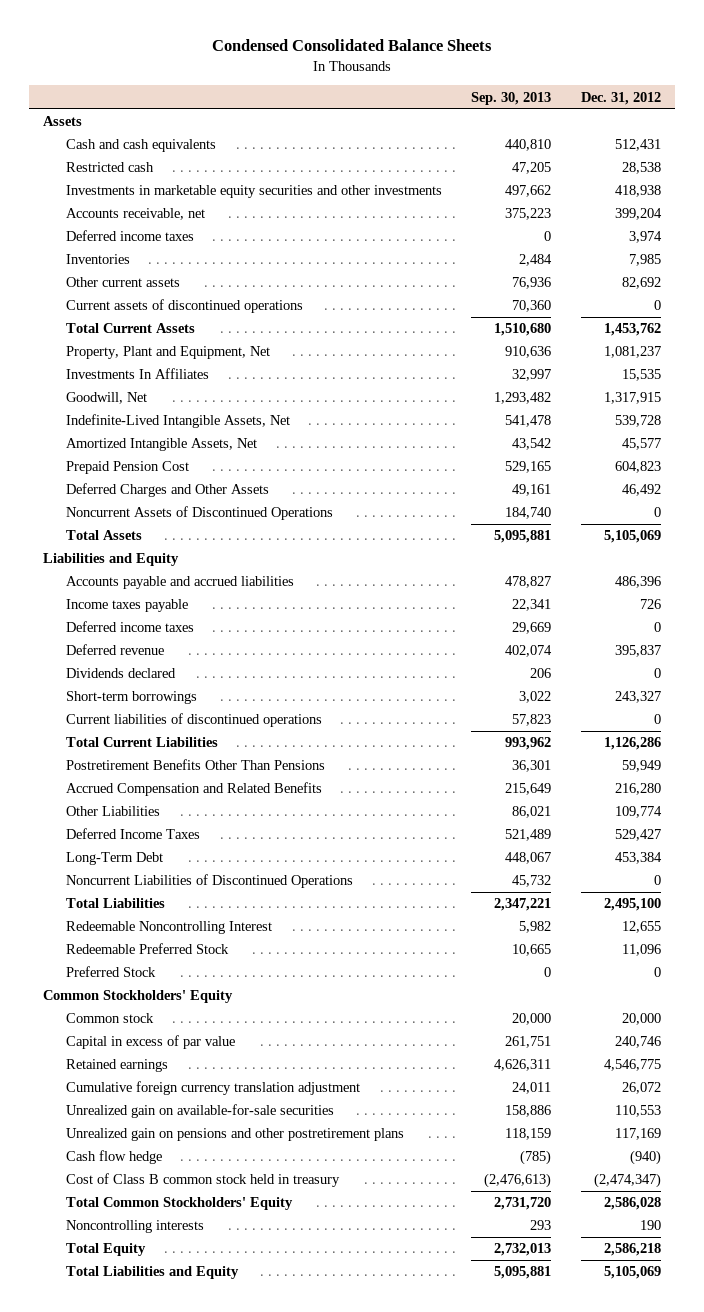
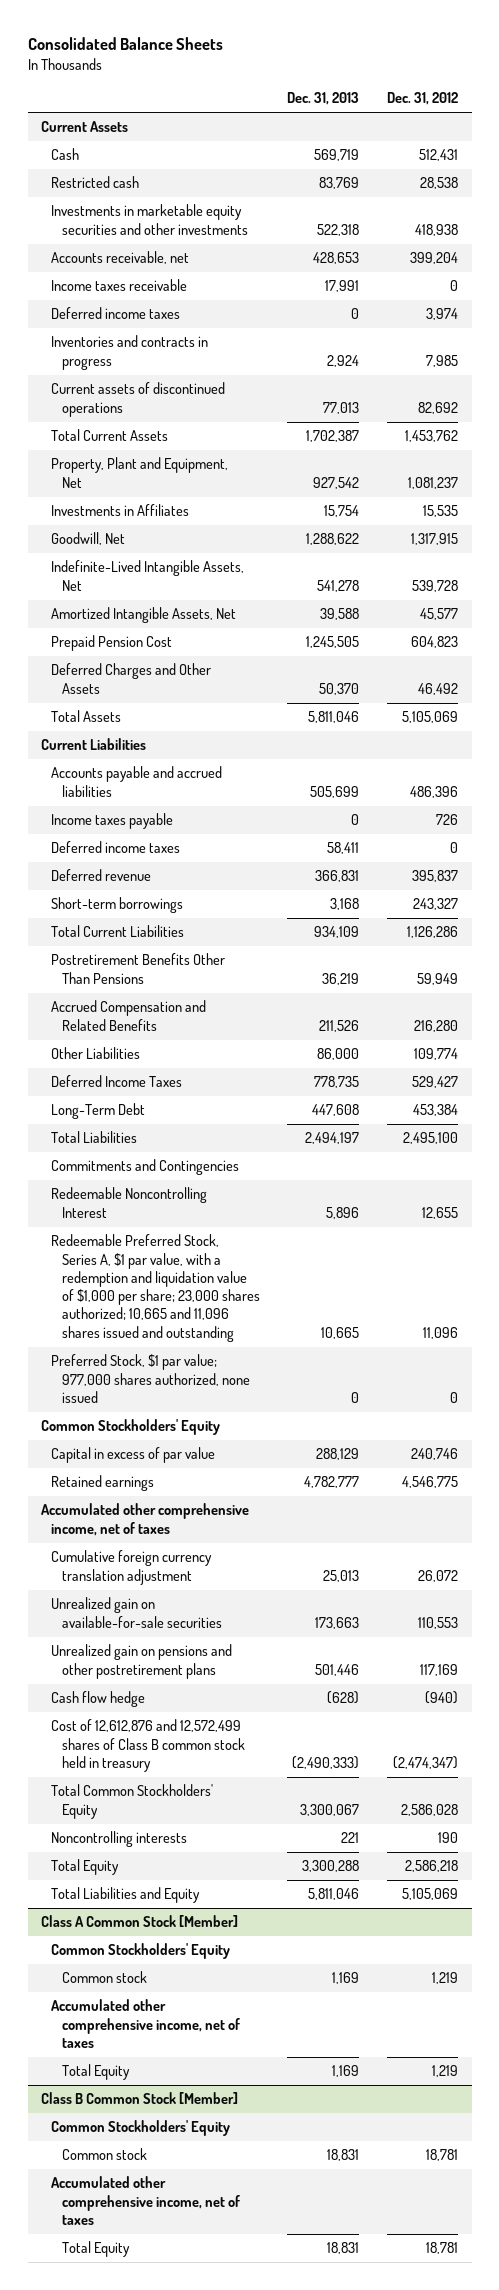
- Condensed Consolidated Balance Sheets
+ Consolidated Balance Sheets
- | Sep. 30, 2013 | Dec. 31, 2012
+ | Dec. 31, 2013 | Dec. 31, 2012
- Assets
- Cash and cash equivalents | 440,810 | 512,431
+ Current Assets
+ Cash | 569,719 | 512,431
+ Income taxes receivable | 17,991 | 0
- Inventories | 2,484 | 7,985
- Other current assets | 76,936 | 82,692
- Current assets of discontinued operations | 70,360 | 0
+ Inventories and contracts in progress | 2,924 | 7,985
+ Current assets of discontinued operations | 77,013 | 82,692
- Investments In Affiliates | 32,997 | 15,535
+ Investments in Affiliates | 15,754 | 15,535
- Noncurrent Assets of Discontinued Operations | 184,740 | 0
- Liabilities and Equity
+ Current Liabilities
- Dividends declared | 206 | 0
- Current liabilities of discontinued operations | 57,823 | 0
- Noncurrent Liabilities of Discontinued Operations | 45,732 | 0
+ Commitments and Contingencies
- Redeemable Preferred Stock | 10,665 | 11,096
- Preferred Stock | 0 | 0
+ Redeemable Preferred Stock, Series A, $1 par value, with a redemption and liquidation value of $1,000 per share; 23,000 shares authorized; 10,665 and 11,096 shares issued and outstanding | 10,665 | 11,096
+ Preferred Stock, $1 par value; 977,000 shares authorized, none issued | 0 | 0
- Common stock | 20,000 | 20,000
+ Accumulated other comprehensive income, net of taxes
- Cost of Class B common stock held in treasury | (2,476,613) | (2,474,347)
+ Cost of 12,612,876 and 12,572,499 shares of Class B common stock held in treasury | (2,490,333) | (2,474,347)
+ Class A Common Stock [Member]
+ Common Stockholders' Equity
+ Common stock | 1,169 | 1,219
+ Accumulated other comprehensive income, net of taxes
+ Total Equity | 1,169 | 1,219
+ Class B Common Stock [Member]
+ Common Stockholders' Equity
+ Common stock | 18,831 | 18,781
+ Accumulated other comprehensive income, net of taxes
+ Total Equity | 18,831 | 18,781

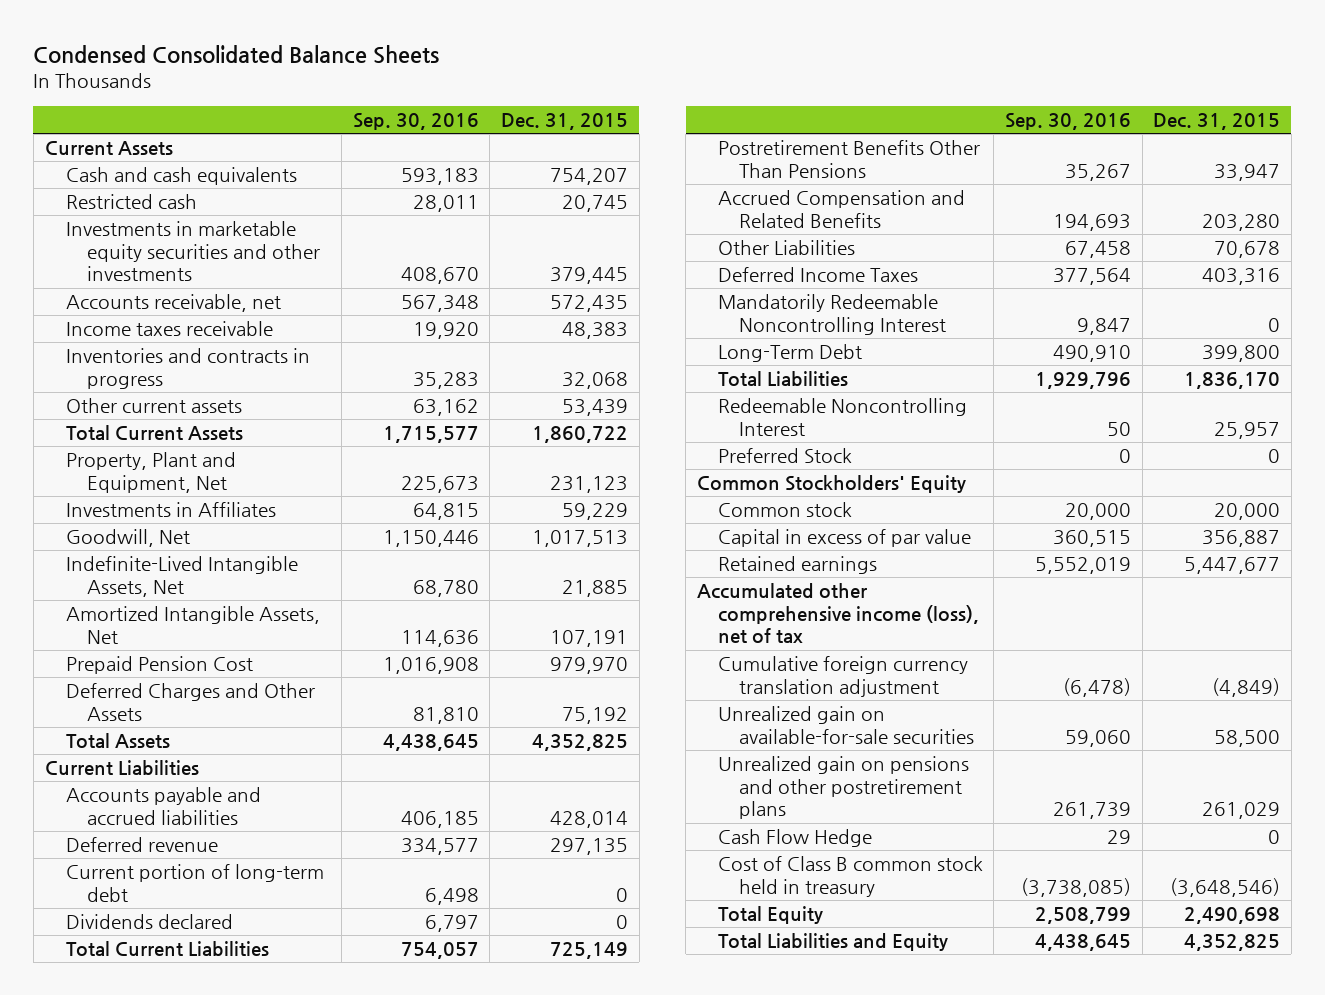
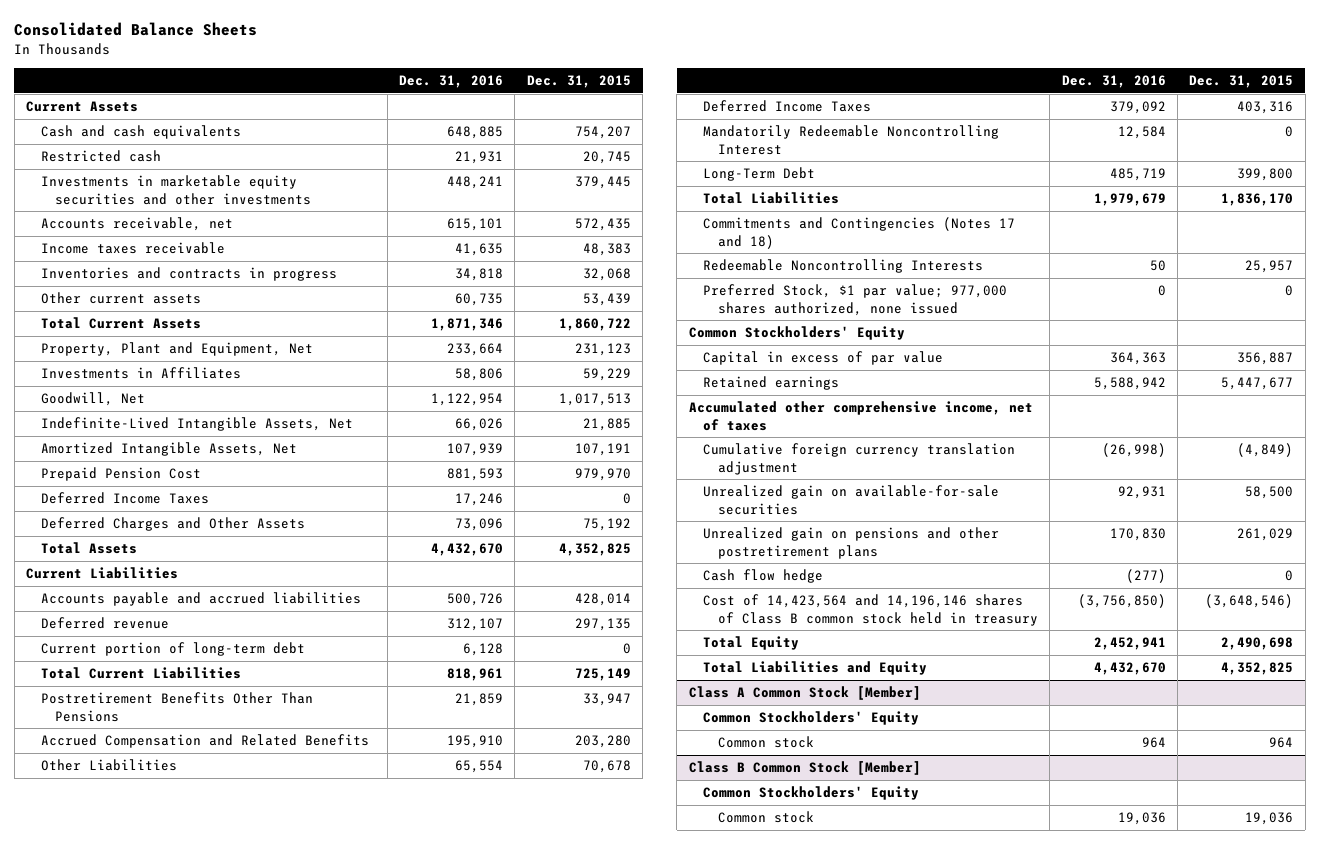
- Condensed Consolidated Balance Sheets
+ Consolidated Balance Sheets
- | Sep. 30, 2016 | Dec. 31, 2015
+ | Dec. 31, 2016 | Dec. 31, 2015
+ Deferred Income Taxes | 17,246 | 0
- Dividends declared | 6,797 | 0
- Redeemable Noncontrolling Interest | 50 | 25,957
- Preferred Stock | 0 | 0
+ Commitments and Contingencies (Notes 17 and 18)
+ Redeemable Noncontrolling Interests | 50 | 25,957
+ Preferred Stock, $1 par value; 977,000 shares authorized, none issued | 0 | 0
- Common stock | 20,000 | 20,000
- Accumulated other comprehensive income (loss), net of tax
+ Accumulated other comprehensive income, net of taxes
- Cash Flow Hedge | 29 | 0
- Cost of Class B common stock held in treasury | (3,738,085) | (3,648,546)
+ Cash flow hedge | (277) | 0
+ Cost of 14,423,564 and 14,196,146 shares of Class B common stock held in treasury | (3,756,850) | (3,648,546)
+ Class A Common Stock [Member]
+ Common Stockholders' Equity
+ Common stock | 964 | 964
+ Class B Common Stock [Member]
+ Common Stockholders' Equity
+ Common stock | 19,036 | 19,036

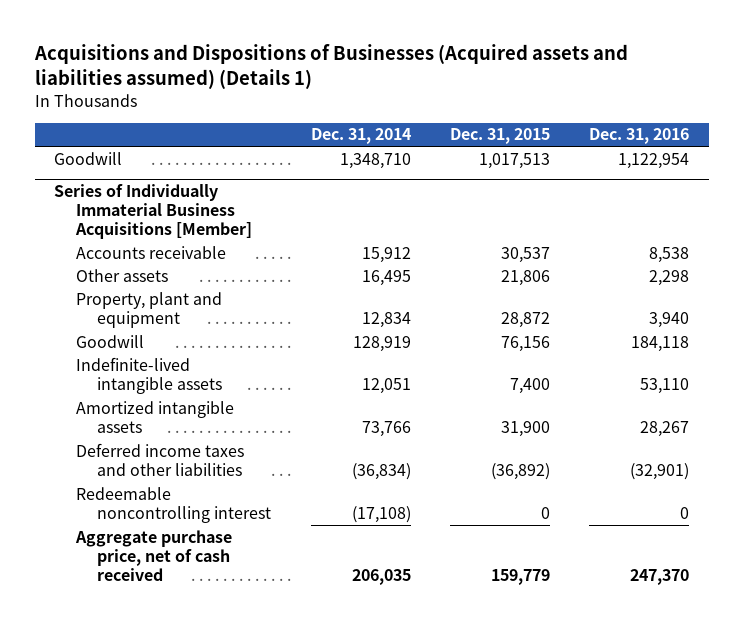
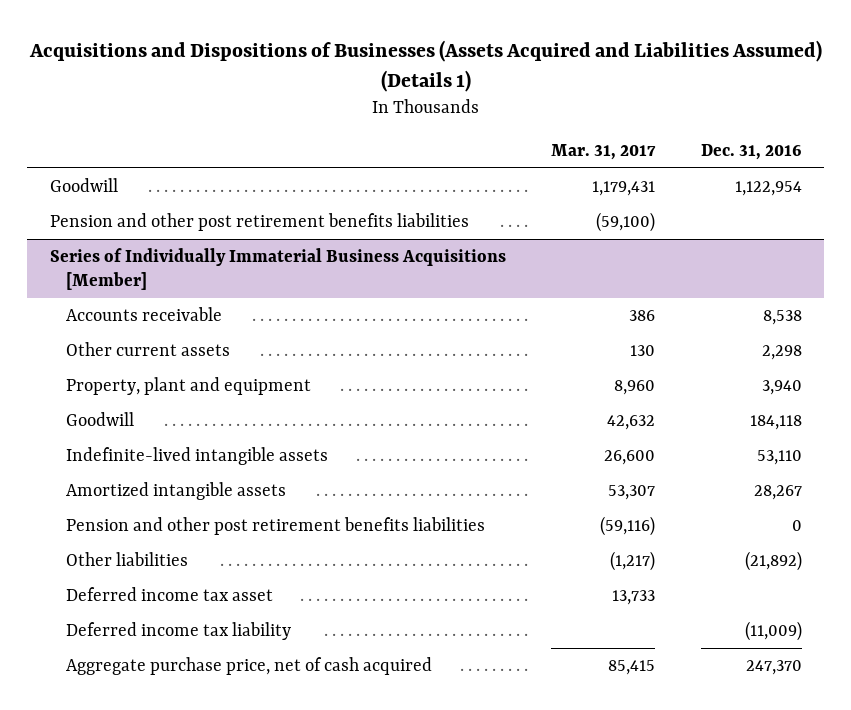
- Acquisitions and Dispositions of Businesses (Acquired assets and liabilities assumed) (Details 1)
+ Acquisitions and Dispositions of Businesses (Assets Acquired and Liabilities Assumed) (Details 1)
- | Dec. 31, 2014 | Dec. 31, 2015 | Dec. 31, 2016
+ | Mar. 31, 2017 | Dec. 31, 2016
+ Pension and other post retirement benefits liabilities | (59,100) |
@ Series of Individually Immaterial Business Acquisitions [Member]
- Other assets | 16,495 | 21,806 | 2,298
+ Other current assets | 130 | 2,298
- Deferred income taxes and other liabilities | (36,834) | (36,892) | (32,901)
- Redeemable noncontrolling interest | (17,108) | 0 | 0
- Aggregate purchase price, net of cash received | 206,035 | 159,779 | 247,370
+ Pension and other post retirement benefits liabilities | (59,116) | 0
+ Other liabilities | (1,217) | (21,892)
+ Deferred income tax asset | 13,733 |
+ Deferred income tax liability | | (11,009)
+ Aggregate purchase price, net of cash acquired | 85,415 | 247,370

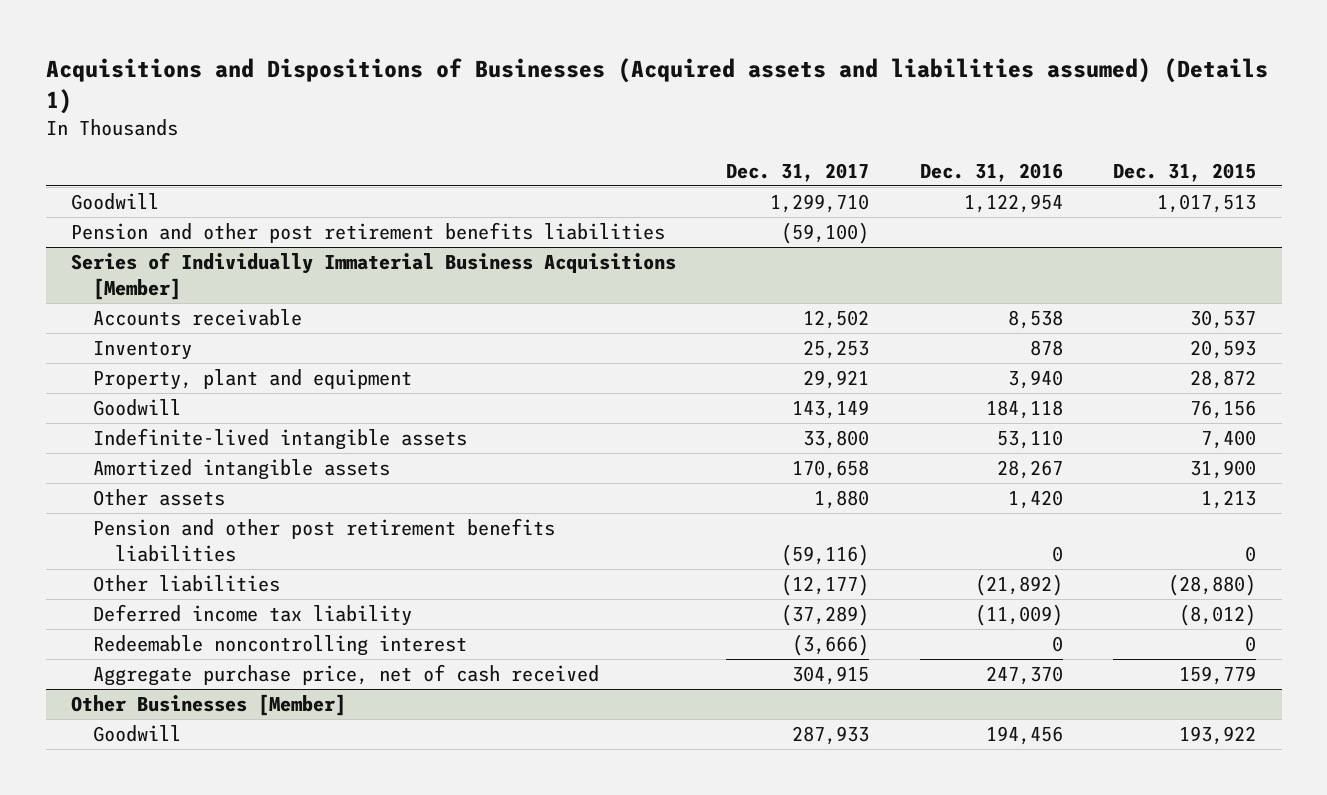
- Acquisitions and Dispositions of Businesses (Assets Acquired and Liabilities Assumed) (Details 1)
+ Acquisitions and Dispositions of Businesses (Acquired assets and liabilities assumed) (Details 1)
- | Mar. 31, 2017 | Dec. 31, 2016
+ | Dec. 31, 2017 | Dec. 31, 2016 | Dec. 31, 2015
@ Series of Individually Immaterial Business Acquisitions [Member]
- Other current assets | 130 | 2,298
+ Inventory | 25,253 | 878 | 20,593
+ Other assets | 1,880 | 1,420 | 1,213
- Deferred income tax asset | 13,733 |
- Aggregate purchase price, net of cash acquired | 85,415 | 247,370
+ Redeemable noncontrolling interest | (3,666) | 0 | 0
+ Aggregate purchase price, net of cash received | 304,915 | 247,370 | 159,779
+ Other Businesses [Member]
+ Goodwill | 287,933 | 194,456 | 193,922

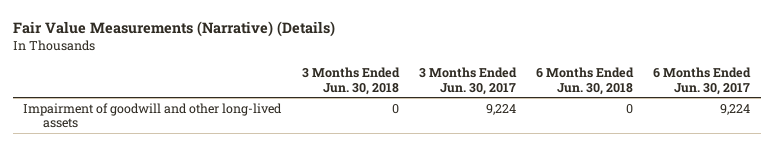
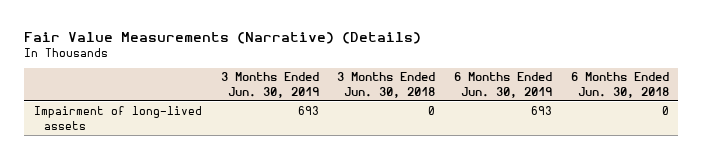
- | 3 Months Ended Jun. 30, 2018 | 3 Months Ended Jun. 30, 2017 | 6 Months Ended Jun. 30, 2018 | 6 Months Ended Jun. 30, 2017
+ | 3 Months Ended Jun. 30, 2019 | 3 Months Ended Jun. 30, 2018 | 6 Months Ended Jun. 30, 2019 | 6 Months Ended Jun. 30, 2018
- Impairment of goodwill and other long-lived assets | 0 | 9,224 | 0 | 9,224
+ Impairment of long-lived assets | 693 | 0 | 693 | 0

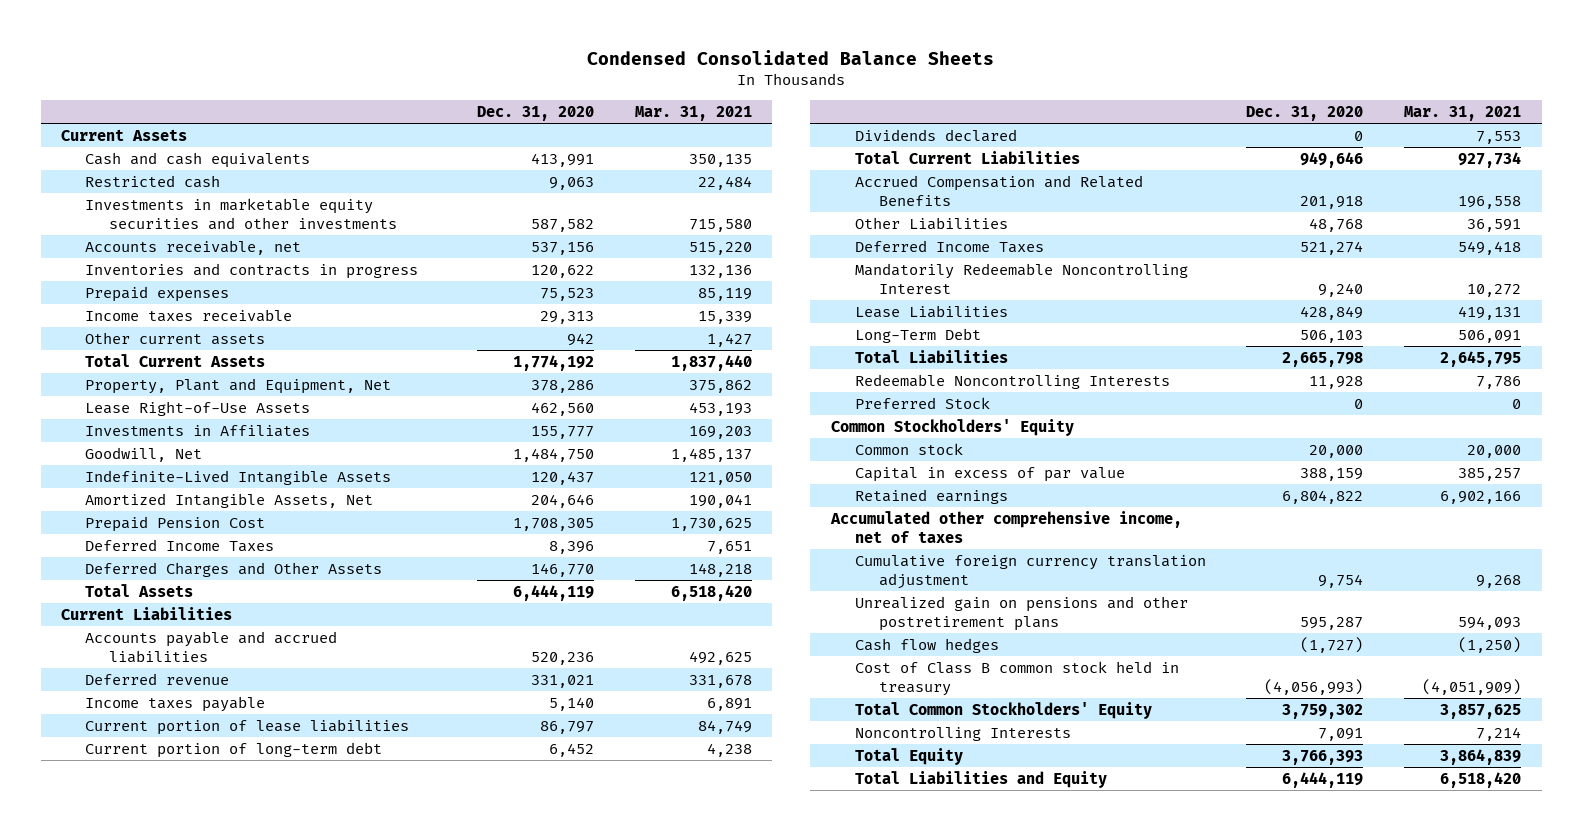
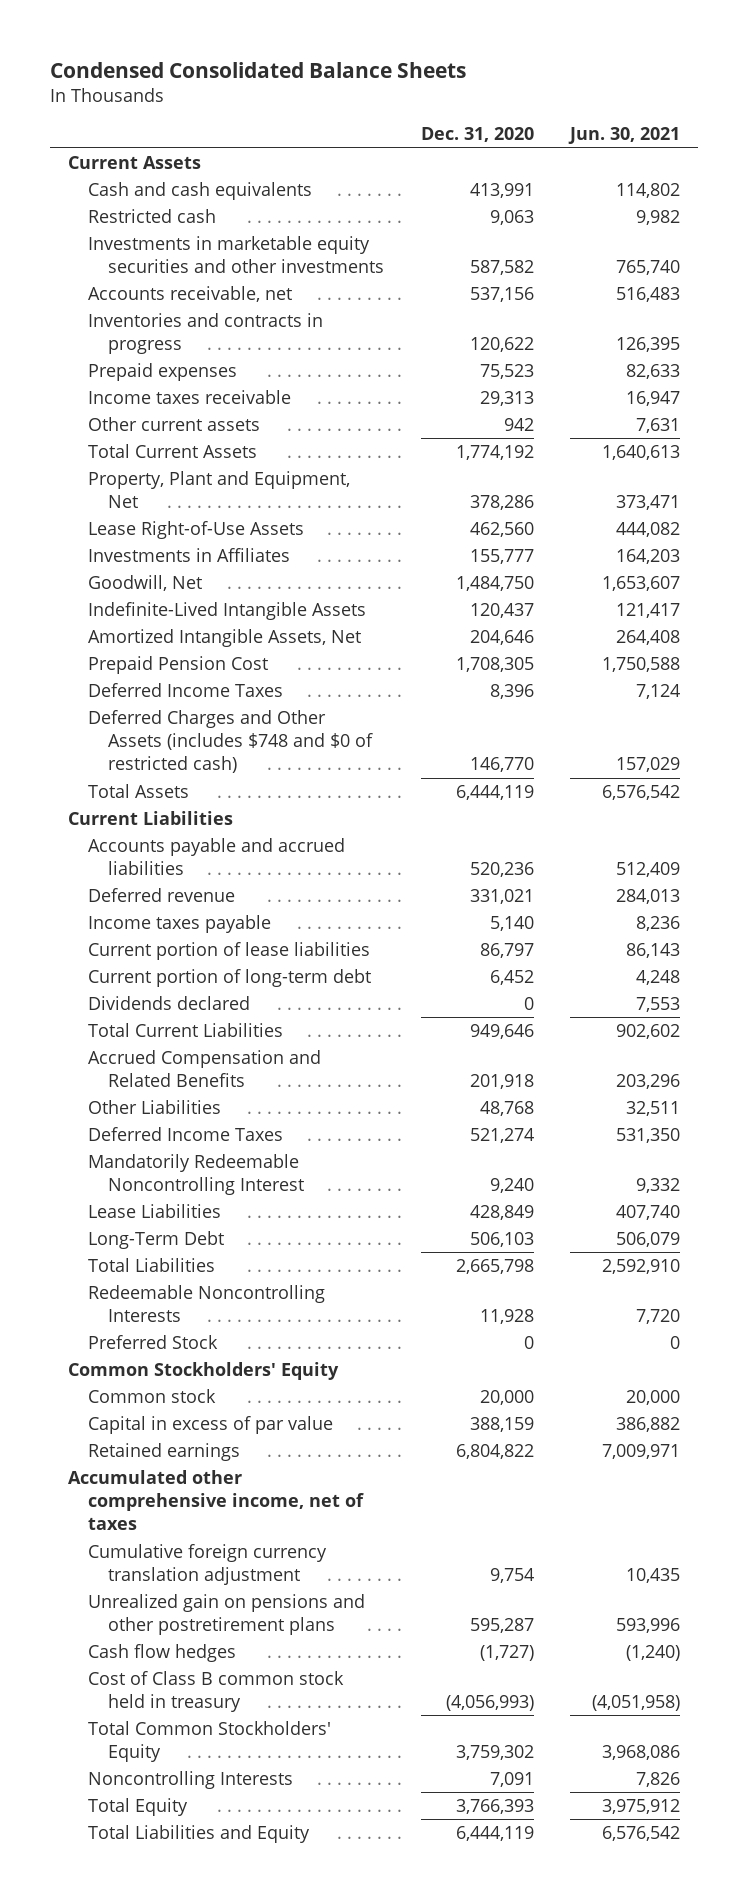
- | Dec. 31, 2020 | Mar. 31, 2021
+ | Dec. 31, 2020 | Jun. 30, 2021
- Deferred Charges and Other Assets | 146,770 | 148,218
+ Deferred Charges and Other Assets (includes $748 and $0 of restricted cash) | 146,770 | 157,029

